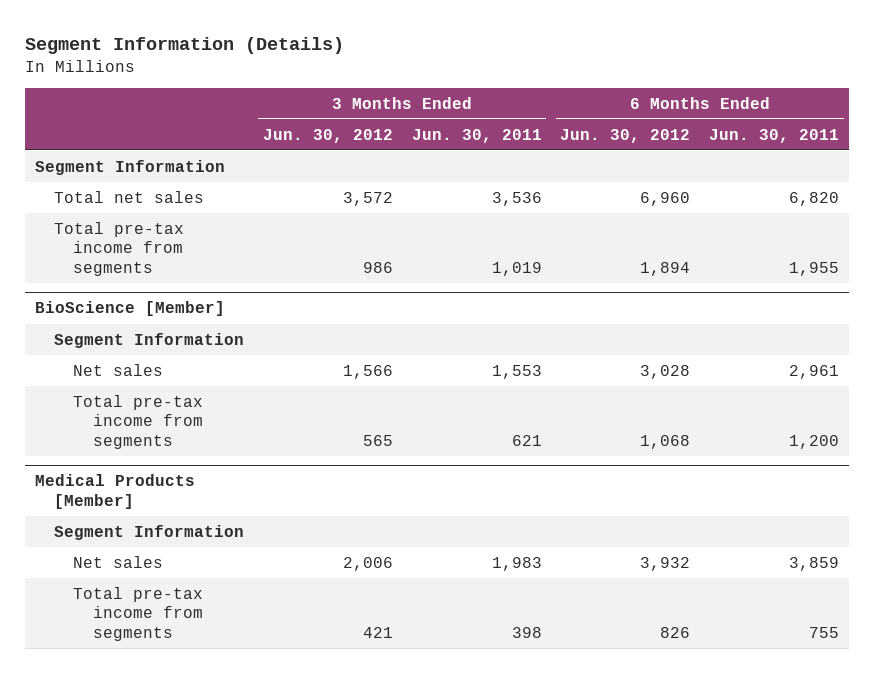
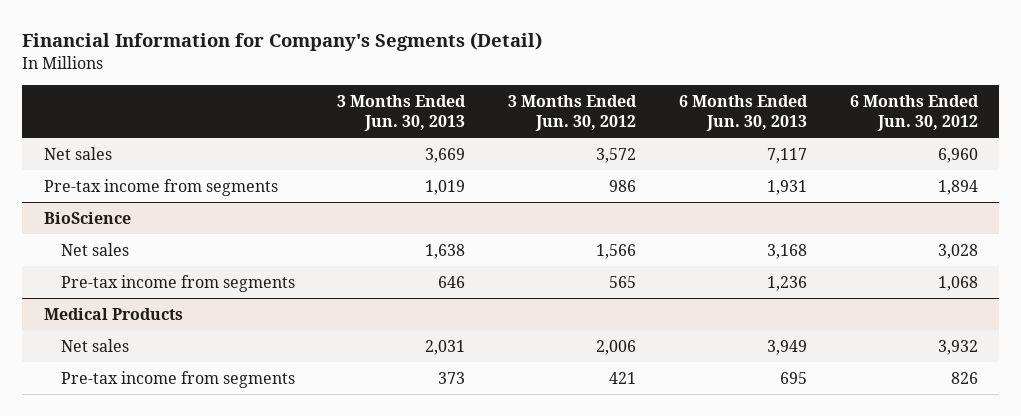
- Segment Information (Details)
+ Financial Information for Company's Segments (Detail)
- | 3 Months Ended Jun. 30, 2012 | 3 Months Ended Jun. 30, 2011 | 6 Months Ended Jun. 30, 2012 | 6 Months Ended Jun. 30, 2011
+ | 3 Months Ended Jun. 30, 2013 | 3 Months Ended Jun. 30, 2012 | 6 Months Ended Jun. 30, 2013 | 6 Months Ended Jun. 30, 2012
- Segment Information
- Total net sales | 3,572 | 3,536 | 6,960 | 6,820
- Total pre-tax income from segments | 986 | 1,019 | 1,894 | 1,955
- BioScience [Member]
- Segment Information
+ Net sales | 3,669 | 3,572 | 7,117 | 6,960
+ Pre-tax income from segments | 1,019 | 986 | 1,931 | 1,894
+ BioScience
- Total pre-tax income from segments | 565 | 621 | 1,068 | 1,200
- Medical Products [Member]
- Segment Information
+ Pre-tax income from segments | 646 | 565 | 1,236 | 1,068
+ Medical Products
- Total pre-tax income from segments | 421 | 398 | 826 | 755
+ Pre-tax income from segments | 373 | 421 | 695 | 826

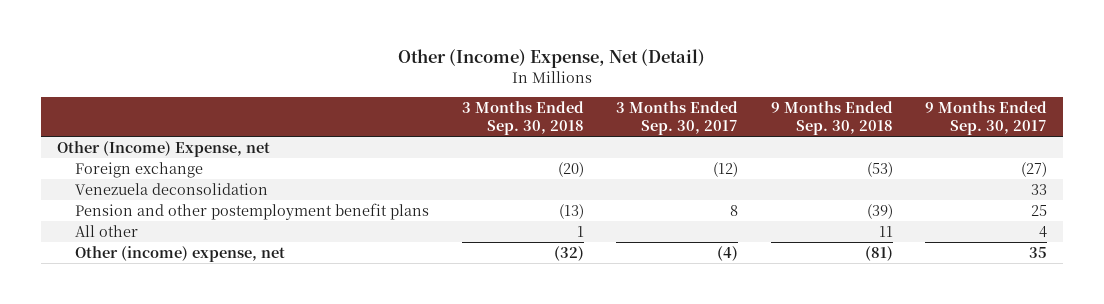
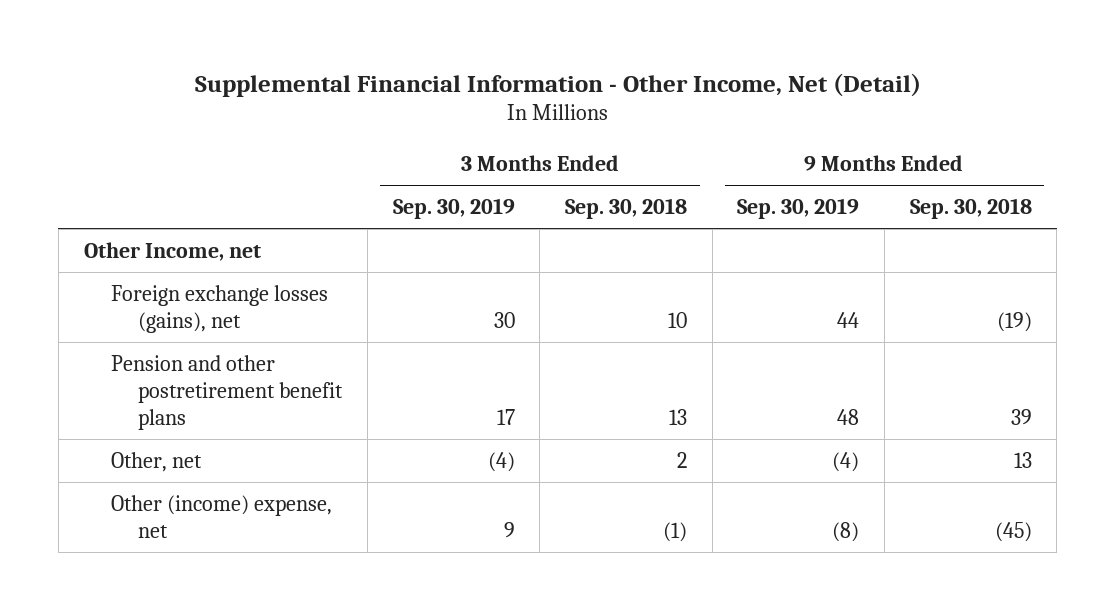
- Other (Income) Expense, Net (Detail)
+ Supplemental Financial Information - Other Income, Net (Detail)
- | 3 Months Ended Sep. 30, 2018 | 3 Months Ended Sep. 30, 2017 | 9 Months Ended Sep. 30, 2018 | 9 Months Ended Sep. 30, 2017
+ | 3 Months Ended Sep. 30, 2019 | 3 Months Ended Sep. 30, 2018 | 9 Months Ended Sep. 30, 2019 | 9 Months Ended Sep. 30, 2018
- Other (Income) Expense, net
- Foreign exchange | (20) | (12) | (53) | (27)
- Venezuela deconsolidation | | | | 33
- Pension and other postemployment benefit plans | (13) | 8 | (39) | 25
- All other | 1 | | 11 | 4
- Other (income) expense, net | (32) | (4) | (81) | 35
+ Other Income, net
+ Foreign exchange losses (gains), net | 30 | 10 | 44 | (19)
+ Pension and other postretirement benefit plans | 17 | 13 | 48 | 39
+ Other, net | (4) | 2 | (4) | 13
+ Other (income) expense, net | 9 | (1) | (8) | (45)

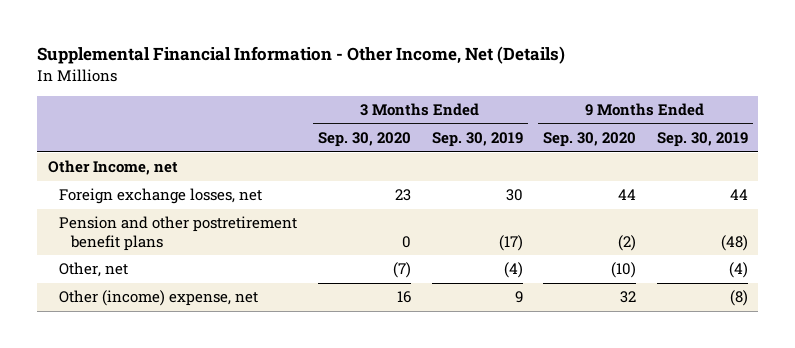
- Supplemental Financial Information - Other Income, Net (Detail)
+ Supplemental Financial Information - Other Income, Net (Details)
- | 3 Months Ended Sep. 30, 2019 | 3 Months Ended Sep. 30, 2018 | 9 Months Ended Sep. 30, 2019 | 9 Months Ended Sep. 30, 2018
+ | 3 Months Ended Sep. 30, 2020 | 3 Months Ended Sep. 30, 2019 | 9 Months Ended Sep. 30, 2020 | 9 Months Ended Sep. 30, 2019
- Foreign exchange losses (gains), net | 30 | 10 | 44 | (19)
- Pension and other postretirement benefit plans | 17 | 13 | 48 | 39
+ Foreign exchange losses, net | 23 | 30 | 44 | 44
+ Pension and other postretirement benefit plans | 0 | (17) | (2) | (48)

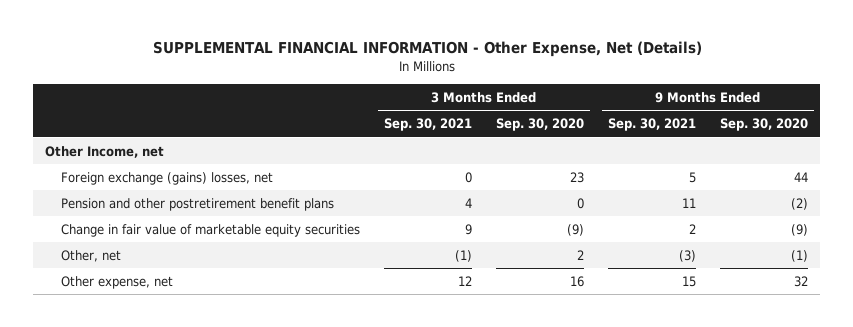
- Supplemental Financial Information - Other Income, Net (Details)
+ SUPPLEMENTAL FINANCIAL INFORMATION - Other Expense, Net (Details)
- | 3 Months Ended Sep. 30, 2020 | 3 Months Ended Sep. 30, 2019 | 9 Months Ended Sep. 30, 2020 | 9 Months Ended Sep. 30, 2019
+ | 3 Months Ended Sep. 30, 2021 | 3 Months Ended Sep. 30, 2020 | 9 Months Ended Sep. 30, 2021 | 9 Months Ended Sep. 30, 2020
- Foreign exchange losses, net | 23 | 30 | 44 | 44
+ Foreign exchange (gains) losses, net | 0 | 23 | 5 | 44
- Other, net | (7) | (4) | (10) | (4)
- Other (income) expense, net | 16 | 9 | 32 | (8)
+ Change in fair value of marketable equity securities | 9 | (9) | 2 | (9)
+ Other, net | (1) | 2 | (3) | (1)
+ Other expense, net | 12 | 16 | 15 | 32

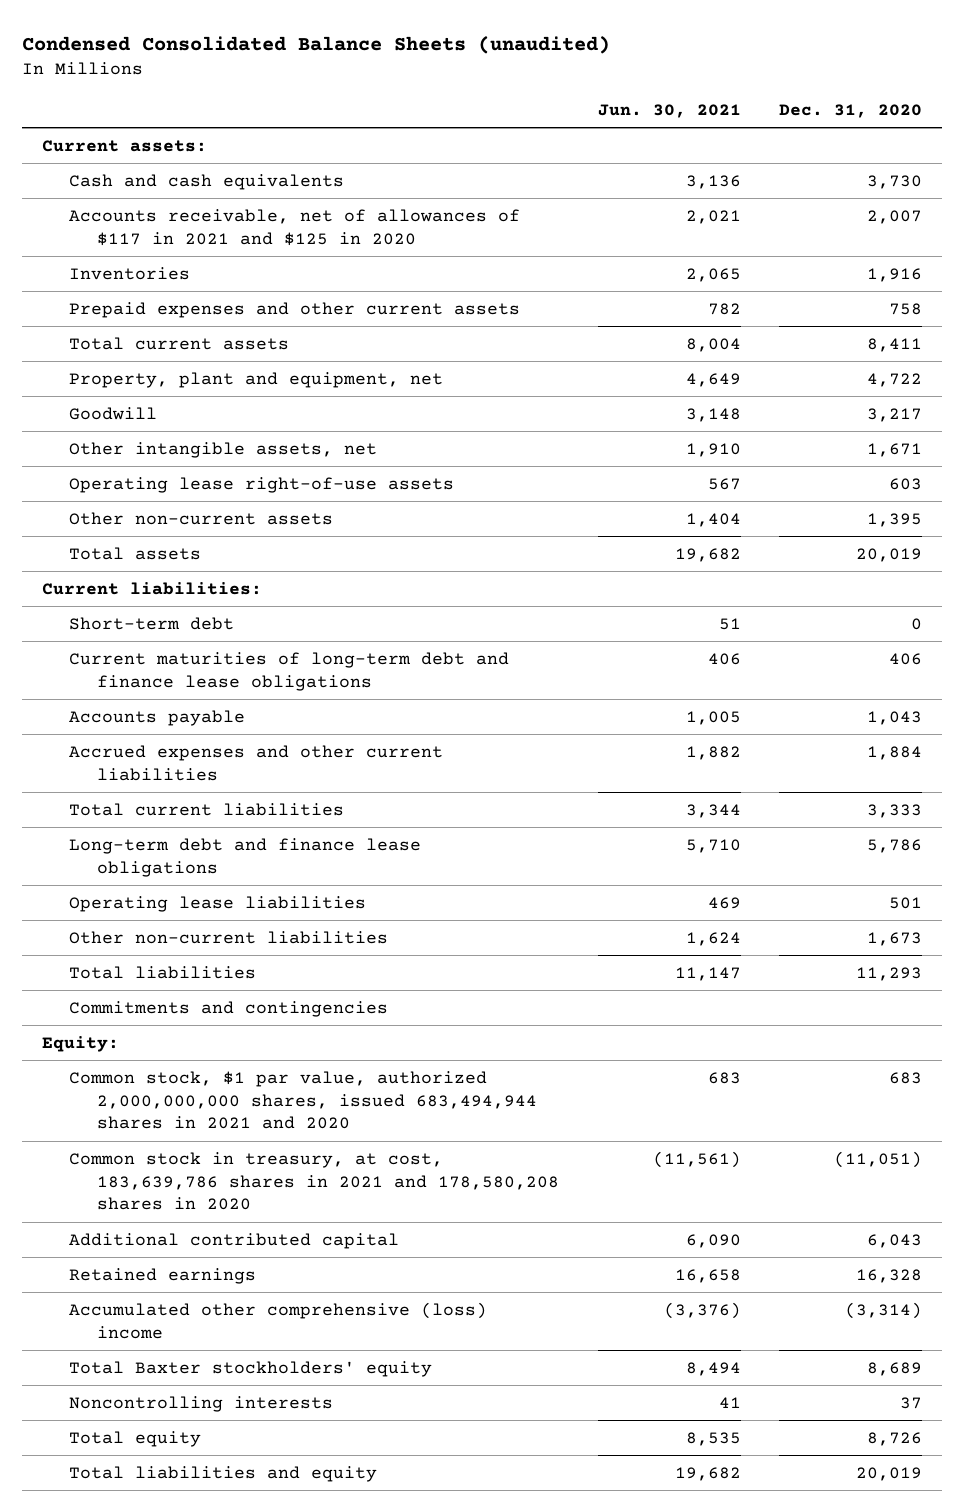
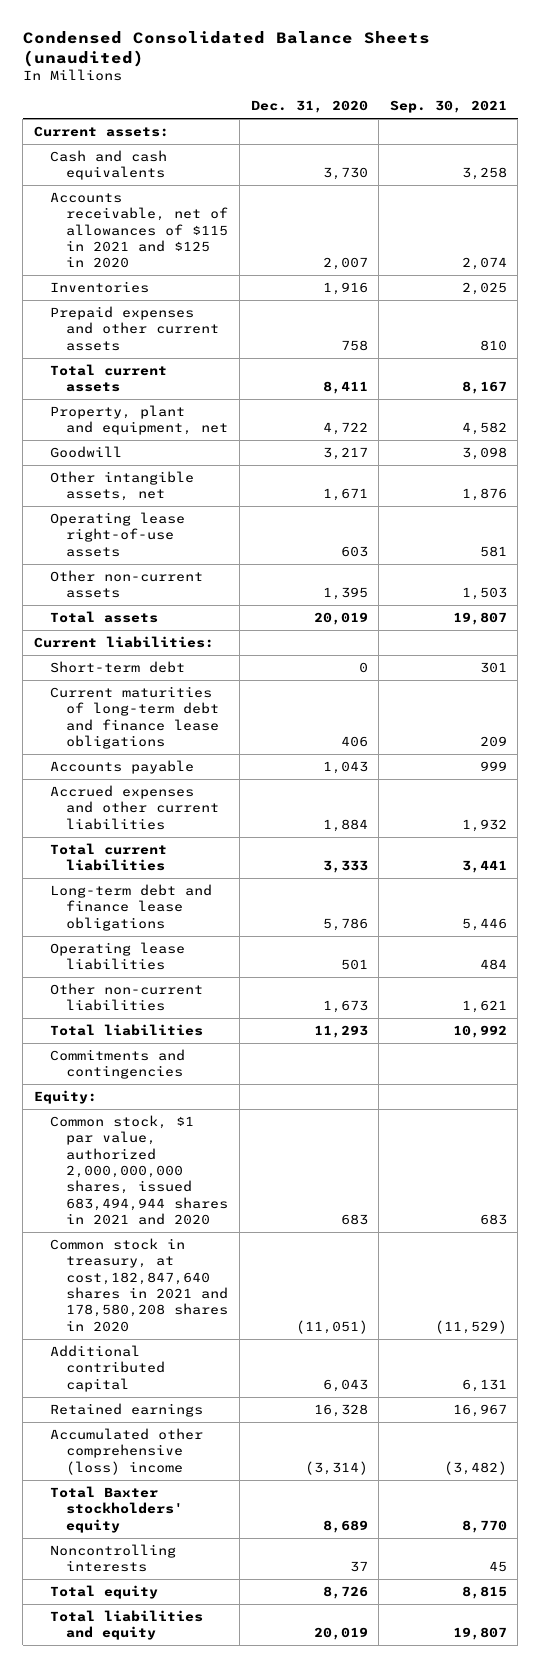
- | Jun. 30, 2021 | Dec. 31, 2020
+ | Dec. 31, 2020 | Sep. 30, 2021
- Accounts receivable, net of allowances of $117 in 2021 and $125 in 2020 | 2,021 | 2,007
+ Accounts receivable, net of allowances of $115 in 2021 and $125 in 2020 | 2,007 | 2,074
- Common stock in treasury, at cost, 183,639,786 shares in 2021 and 178,580,208 shares in 2020 | (11,561) | (11,051)
+ Common stock in treasury, at cost,182,847,640 shares in 2021 and 178,580,208 shares in 2020 | (11,051) | (11,529)

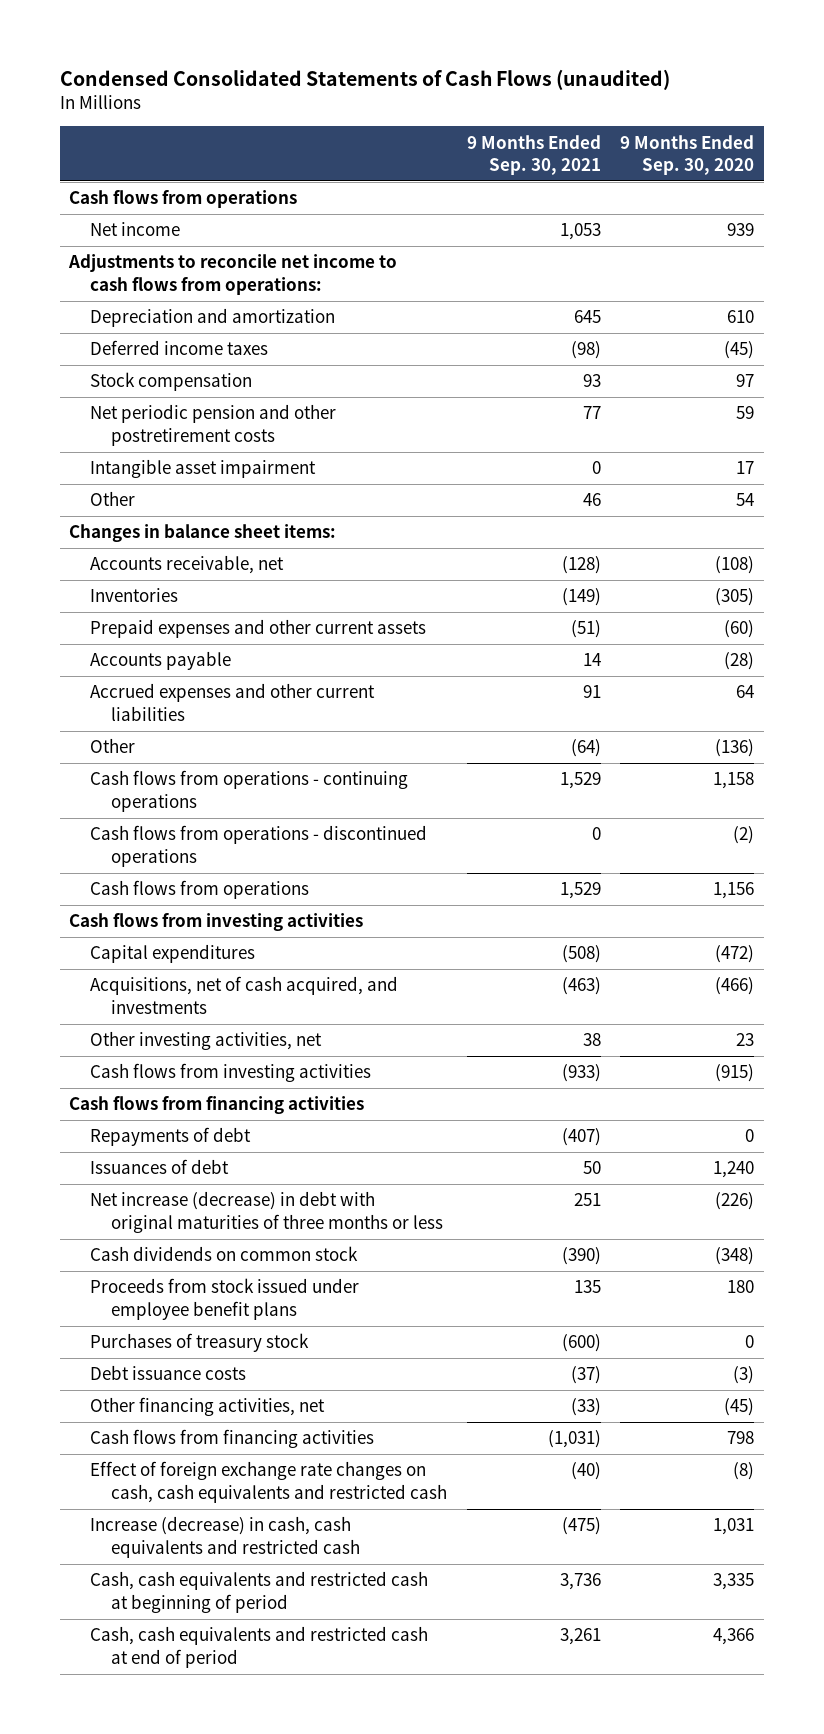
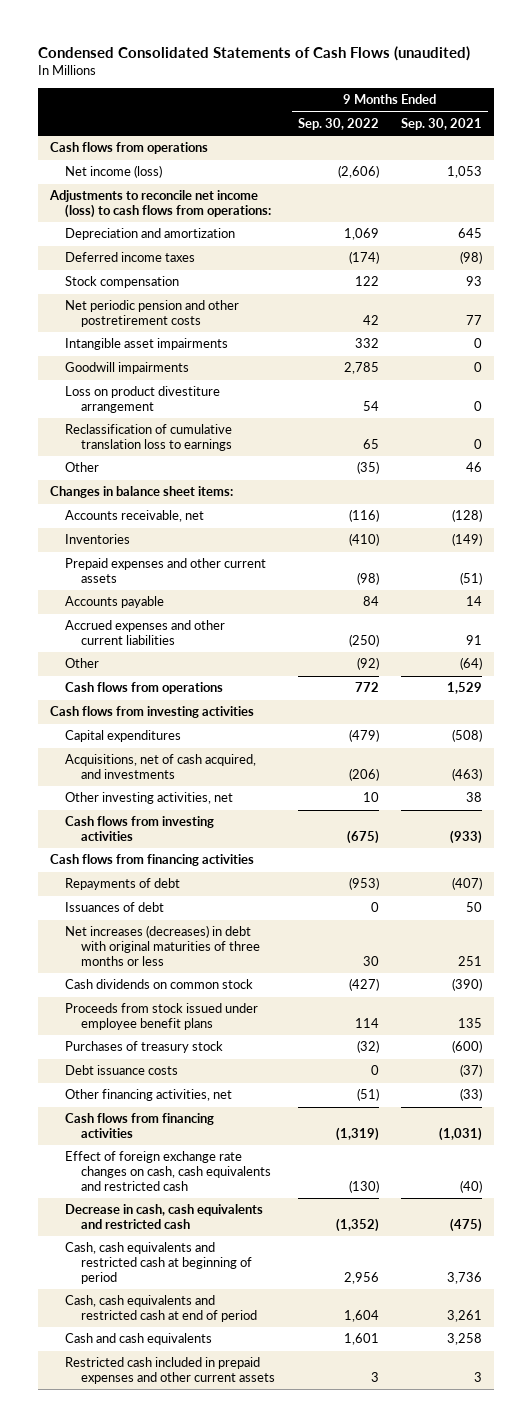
- | 9 Months Ended Sep. 30, 2021 | 9 Months Ended Sep. 30, 2020
+ | 9 Months Ended Sep. 30, 2022 | 9 Months Ended Sep. 30, 2021
- Net income | 1,053 | 939
- Adjustments to reconcile net income to cash flows from operations:
+ Net income (loss) | (2,606) | 1,053
+ Adjustments to reconcile net income (loss) to cash flows from operations:
- Intangible asset impairment | 0 | 17
+ Intangible asset impairments | 332 | 0
+ Goodwill impairments | 2,785 | 0
+ Loss on product divestiture arrangement | 54 | 0
+ Reclassification of cumulative translation loss to earnings | 65 | 0
- Cash flows from operations - continuing operations | 1,529 | 1,158
- Cash flows from operations - discontinued operations | 0 | (2)
- Net increase (decrease) in debt with original maturities of three months or less | 251 | (226)
+ Net increases (decreases) in debt with original maturities of three months or less | 30 | 251
- Increase (decrease) in cash, cash equivalents and restricted cash | (475) | 1,031
+ Decrease in cash, cash equivalents and restricted cash | (1,352) | (475)
+ Cash and cash equivalents | 1,601 | 3,258
+ Restricted cash included in prepaid expenses and other current assets | 3 | 3

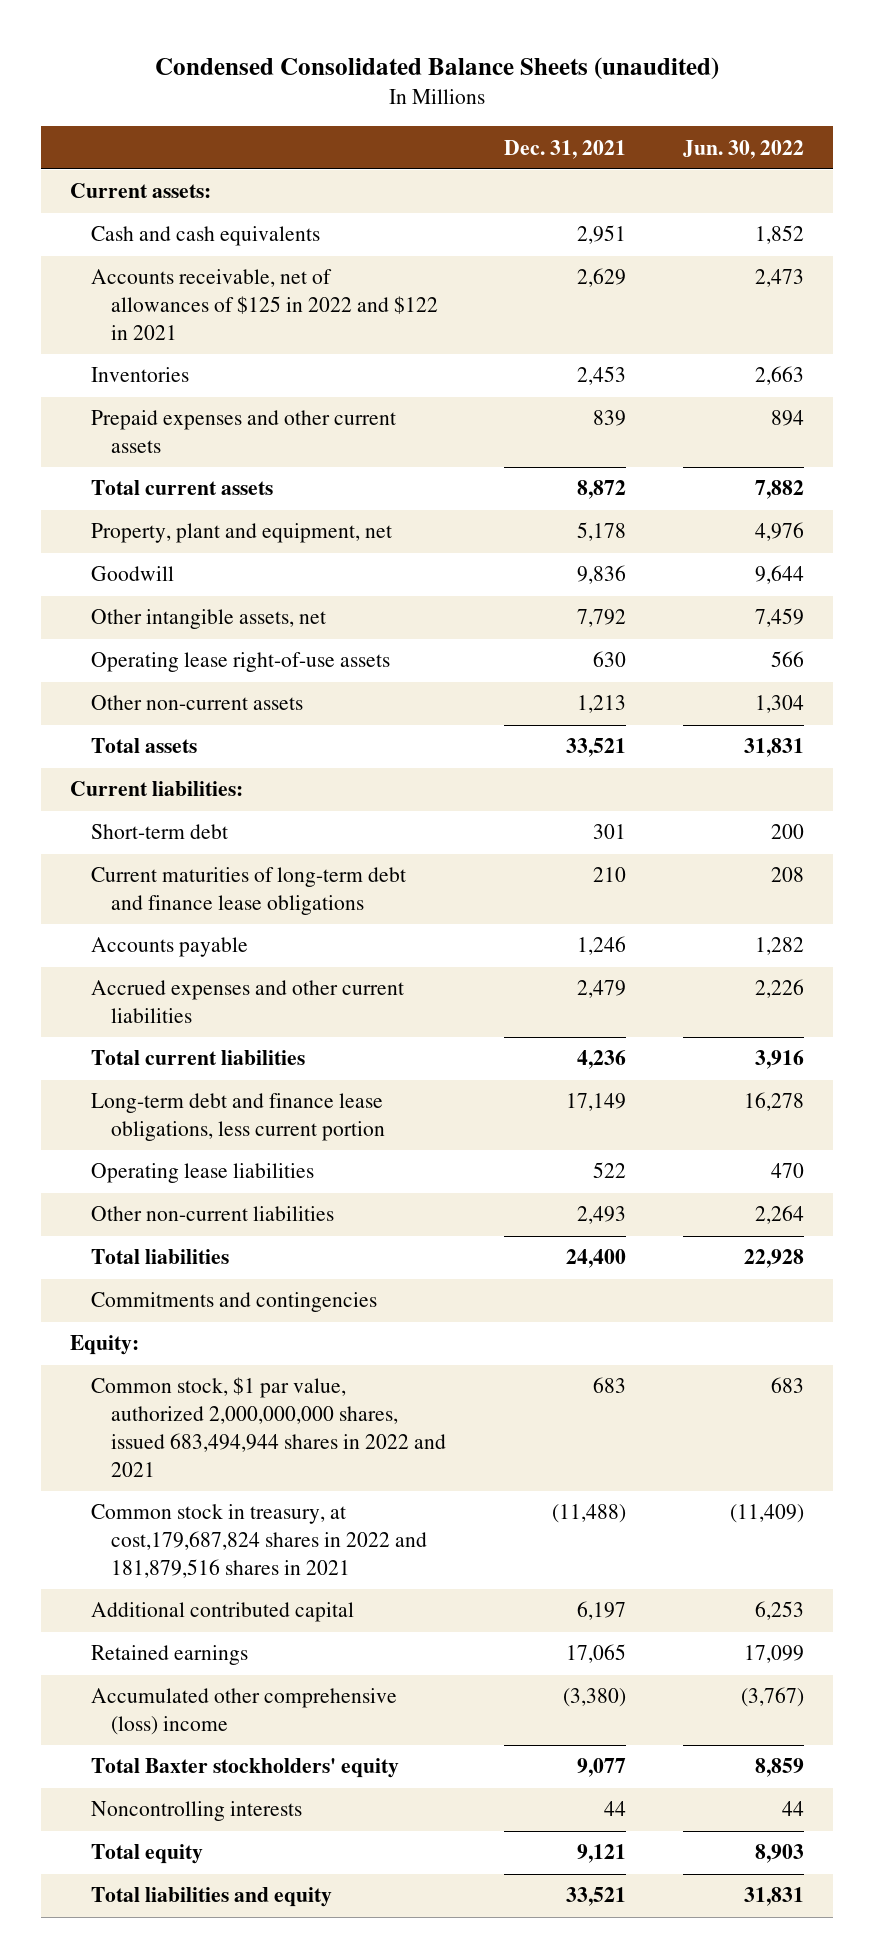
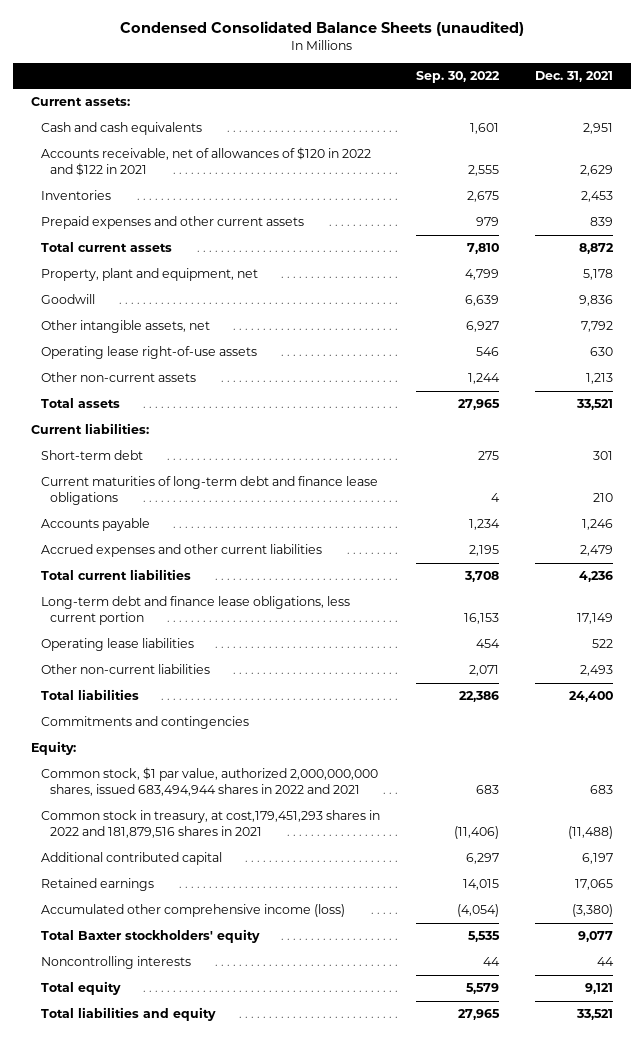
- | Dec. 31, 2021 | Jun. 30, 2022
+ | Sep. 30, 2022 | Dec. 31, 2021
- Accounts receivable, net of allowances of $125 in 2022 and $122 in 2021 | 2,629 | 2,473
+ Accounts receivable, net of allowances of $120 in 2022 and $122 in 2021 | 2,555 | 2,629
- Common stock in treasury, at cost,179,687,824 shares in 2022 and 181,879,516 shares in 2021 | (11,488) | (11,409)
+ Common stock in treasury, at cost,179,451,293 shares in 2022 and 181,879,516 shares in 2021 | (11,406) | (11,488)
- Accumulated other comprehensive (loss) income | (3,380) | (3,767)
+ Accumulated other comprehensive income (loss) | (4,054) | (3,380)

